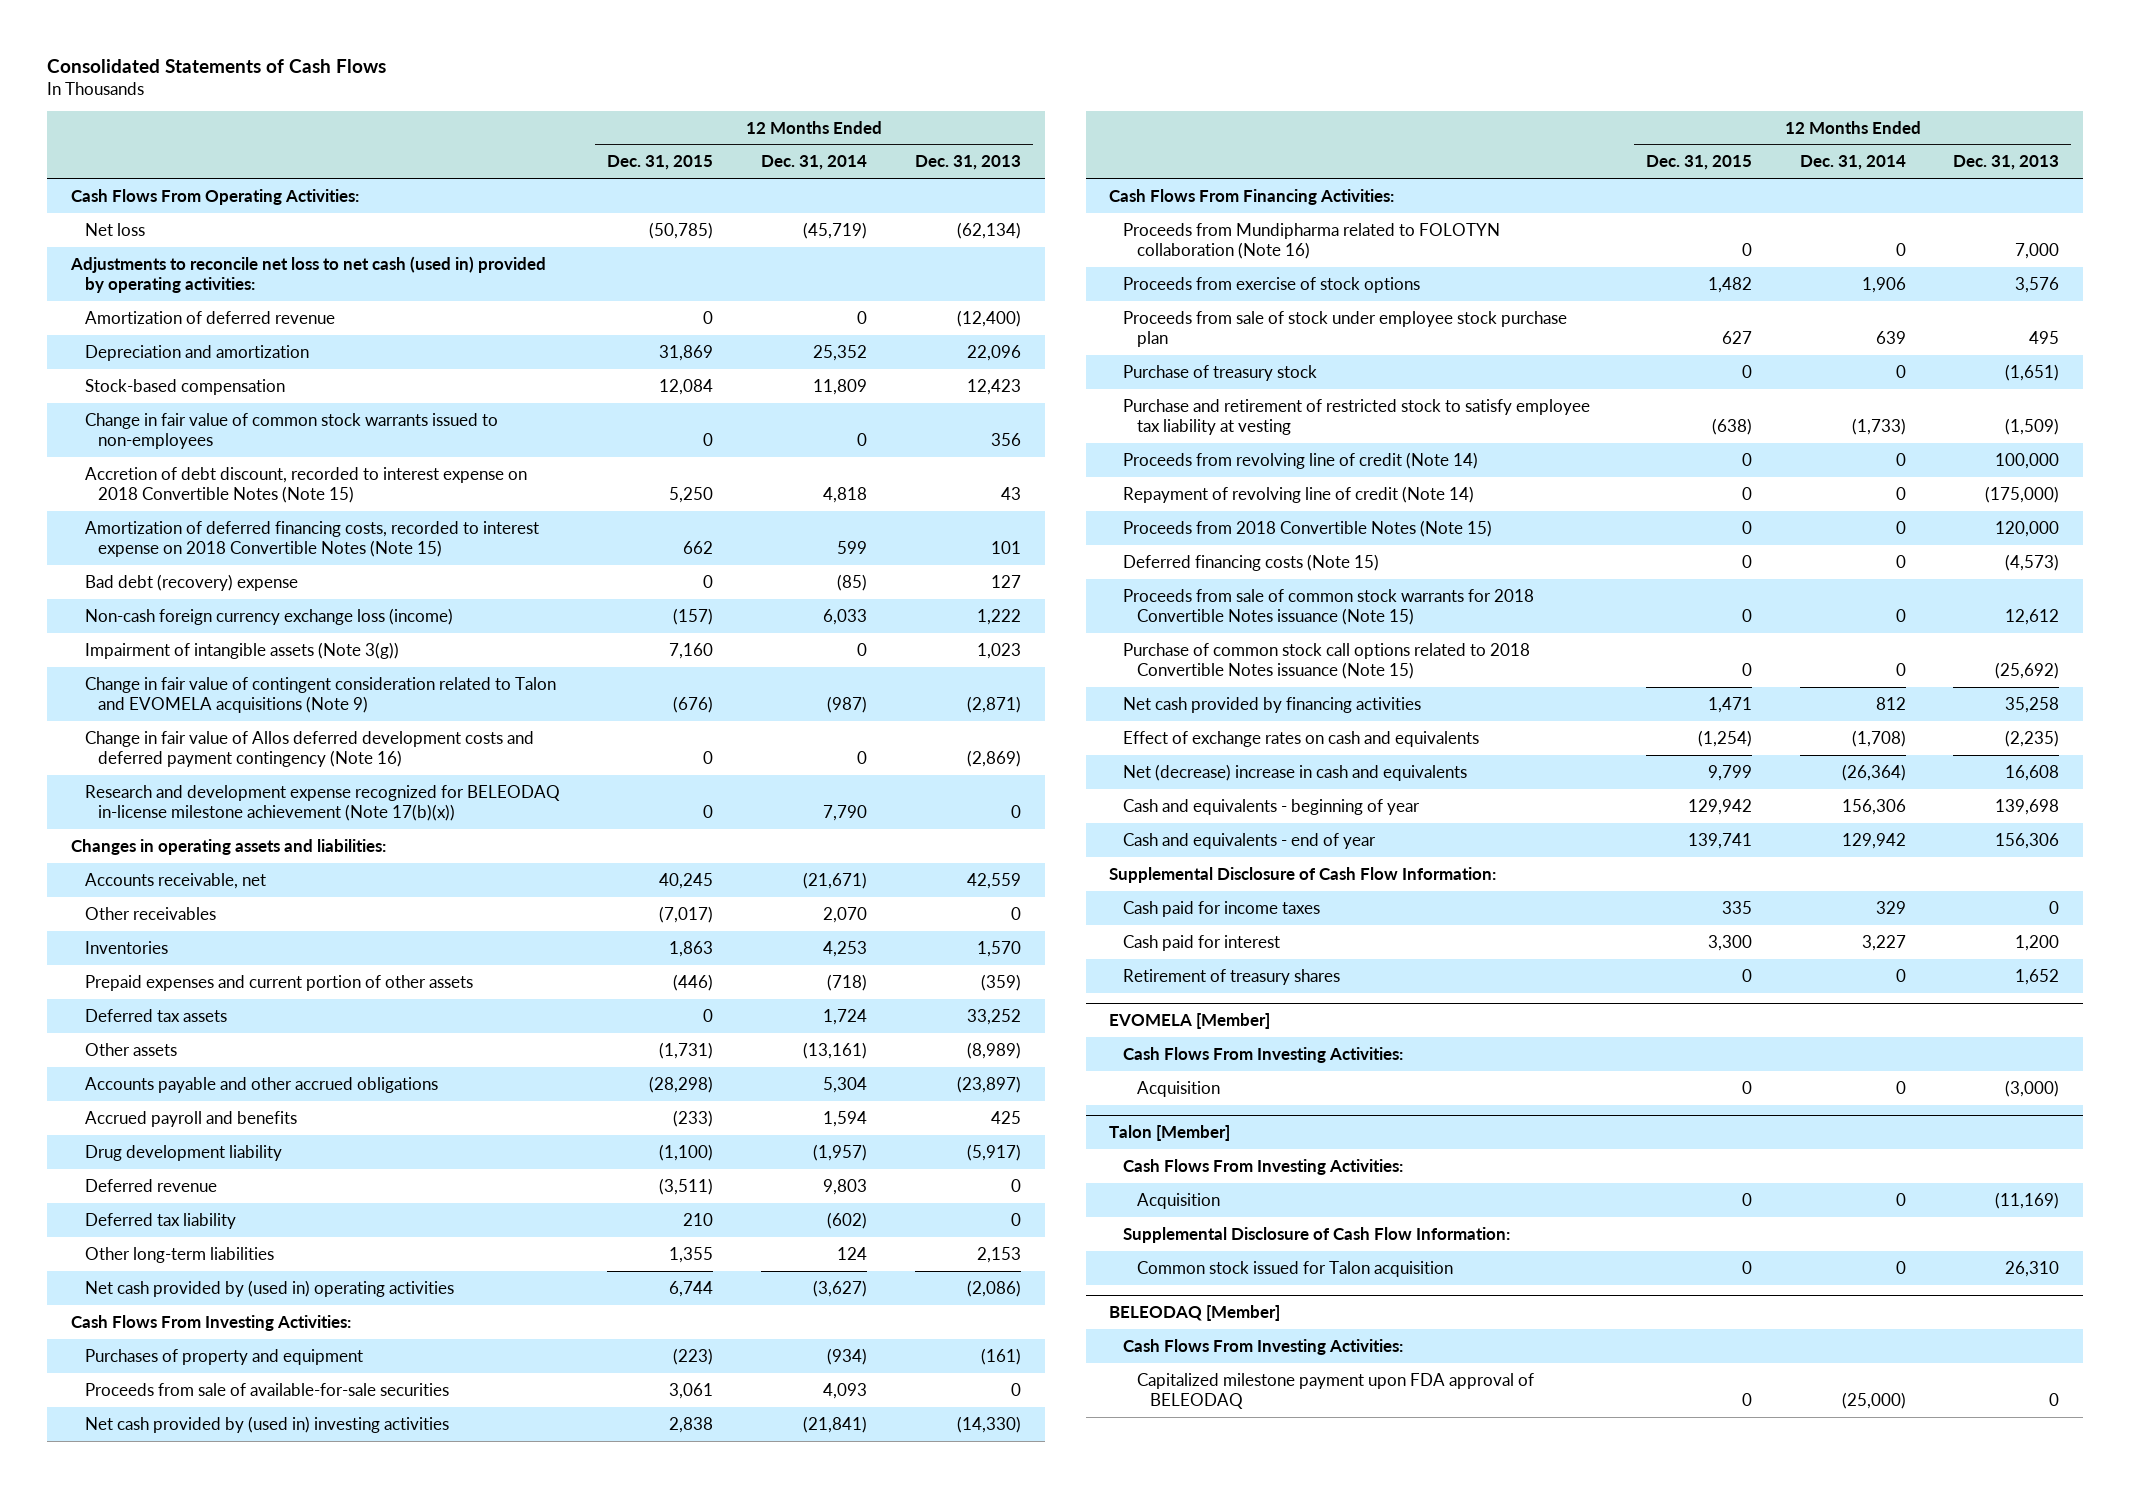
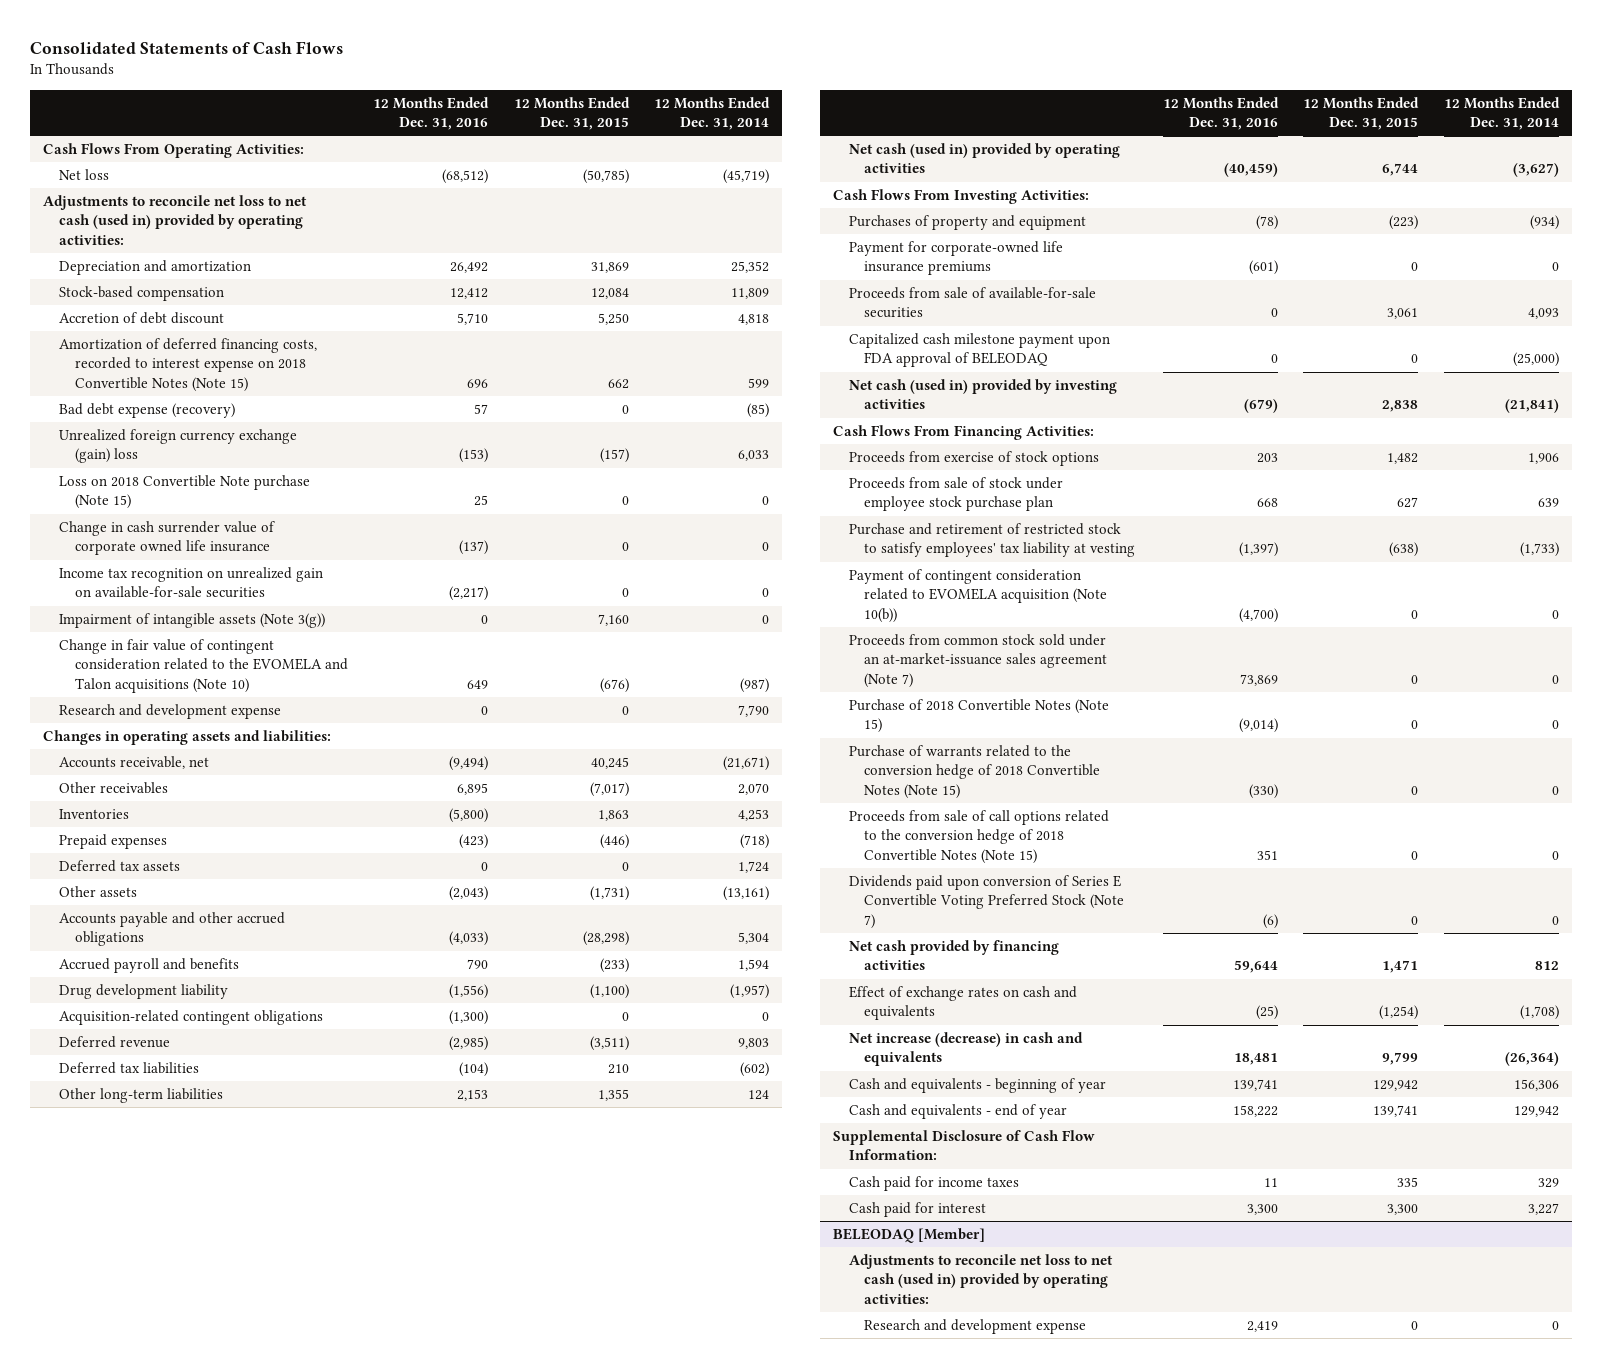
- | 12 Months Ended Dec. 31, 2015 | 12 Months Ended Dec. 31, 2014 | 12 Months Ended Dec. 31, 2013
+ | 12 Months Ended Dec. 31, 2016 | 12 Months Ended Dec. 31, 2015 | 12 Months Ended Dec. 31, 2014
- Amortization of deferred revenue | 0 | 0 | (12,400)
- Change in fair value of common stock warrants issued to non-employees | 0 | 0 | 356
- Accretion of debt discount, recorded to interest expense on 2018 Convertible Notes (Note 15) | 5,250 | 4,818 | 43
+ Accretion of debt discount | 5,710 | 5,250 | 4,818
- Bad debt (recovery) expense | 0 | (85) | 127
- Non-cash foreign currency exchange loss (income) | (157) | 6,033 | 1,222
+ Bad debt expense (recovery) | 57 | 0 | (85)
+ Unrealized foreign currency exchange (gain) loss | (153) | (157) | 6,033
+ Loss on 2018 Convertible Note purchase (Note 15) | 25 | 0 | 0
+ Change in cash surrender value of corporate owned life insurance | (137) | 0 | 0
+ Income tax recognition on unrealized gain on available-for-sale securities | (2,217) | 0 | 0
- Change in fair value of contingent consideration related to Talon and EVOMELA acquisitions (Note 9) | (676) | (987) | (2,871)
- Change in fair value of Allos deferred development costs and deferred payment contingency (Note 16) | 0 | 0 | (2,869)
- Research and development expense recognized for BELEODAQ in-license milestone achievement (Note 17(b)(x)) | 0 | 7,790 | 0
+ Change in fair value of contingent consideration related to the EVOMELA and Talon acquisitions (Note 10) | 649 | (676) | (987)
+ Research and development expense | 0 | 0 | 7,790
- Prepaid expenses and current portion of other assets | (446) | (718) | (359)
+ Prepaid expenses | (423) | (446) | (718)
+ Acquisition-related contingent obligations | (1,300) | 0 | 0
- Deferred tax liability | 210 | (602) | 0
+ Deferred tax liabilities | (104) | 210 | (602)
- Net cash provided by (used in) operating activities | 6,744 | (3,627) | (2,086)
+ Net cash (used in) provided by operating activities | (40,459) | 6,744 | (3,627)
+ Payment for corporate-owned life insurance premiums | (601) | 0 | 0
- Net cash provided by (used in) investing activities | 2,838 | (21,841) | (14,330)
+ Capitalized cash milestone payment upon FDA approval of BELEODAQ | 0 | 0 | (25,000)
+ Net cash (used in) provided by investing activities | (679) | 2,838 | (21,841)
- Proceeds from Mundipharma related to FOLOTYN collaboration (Note 16) | 0 | 0 | 7,000
- Purchase of treasury stock | 0 | 0 | (1,651)
- Purchase and retirement of restricted stock to satisfy employee tax liability at vesting | (638) | (1,733) | (1,509)
- Proceeds from revolving line of credit (Note 14) | 0 | 0 | 100,000
- Repayment of revolving line of credit (Note 14) | 0 | 0 | (175,000)
- Proceeds from 2018 Convertible Notes (Note 15) | 0 | 0 | 120,000
- Deferred financing costs (Note 15) | 0 | 0 | (4,573)
- Proceeds from sale of common stock warrants for 2018 Convertible Notes issuance (Note 15) | 0 | 0 | 12,612
- Purchase of common stock call options related to 2018 Convertible Notes issuance (Note 15) | 0 | 0 | (25,692)
+ Purchase and retirement of restricted stock to satisfy employees' tax liability at vesting | (1,397) | (638) | (1,733)
+ Payment of contingent consideration related to EVOMELA acquisition (Note 10(b)) | (4,700) | 0 | 0
+ Proceeds from common stock sold under an at-market-issuance sales agreement (Note 7) | 73,869 | 0 | 0
+ Purchase of 2018 Convertible Notes (Note 15) | (9,014) | 0 | 0
+ Purchase of warrants related to the conversion hedge of 2018 Convertible Notes (Note 15) | (330) | 0 | 0
+ Proceeds from sale of call options related to the conversion hedge of 2018 Convertible Notes (Note 15) | 351 | 0 | 0
+ Dividends paid upon conversion of Series E Convertible Voting Preferred Stock (Note 7) | (6) | 0 | 0
- Net (decrease) increase in cash and equivalents | 9,799 | (26,364) | 16,608
+ Net increase (decrease) in cash and equivalents | 18,481 | 9,799 | (26,364)
- Retirement of treasury shares | 0 | 0 | 1,652
- EVOMELA [Member]
- Cash Flows From Investing Activities:
- Acquisition | 0 | 0 | (3,000)
- Talon [Member]
- Cash Flows From Investing Activities:
- Acquisition | 0 | 0 | (11,169)
- Supplemental Disclosure of Cash Flow Information:
- Common stock issued for Talon acquisition | 0 | 0 | 26,310
@ BELEODAQ [Member]
- Cash Flows From Investing Activities:
- Capitalized milestone payment upon FDA approval of BELEODAQ | 0 | (25,000) | 0
+ Adjustments to reconcile net loss to net cash (used in) provided by operating activities:
+ Research and development expense | 2,419 | 0 | 0

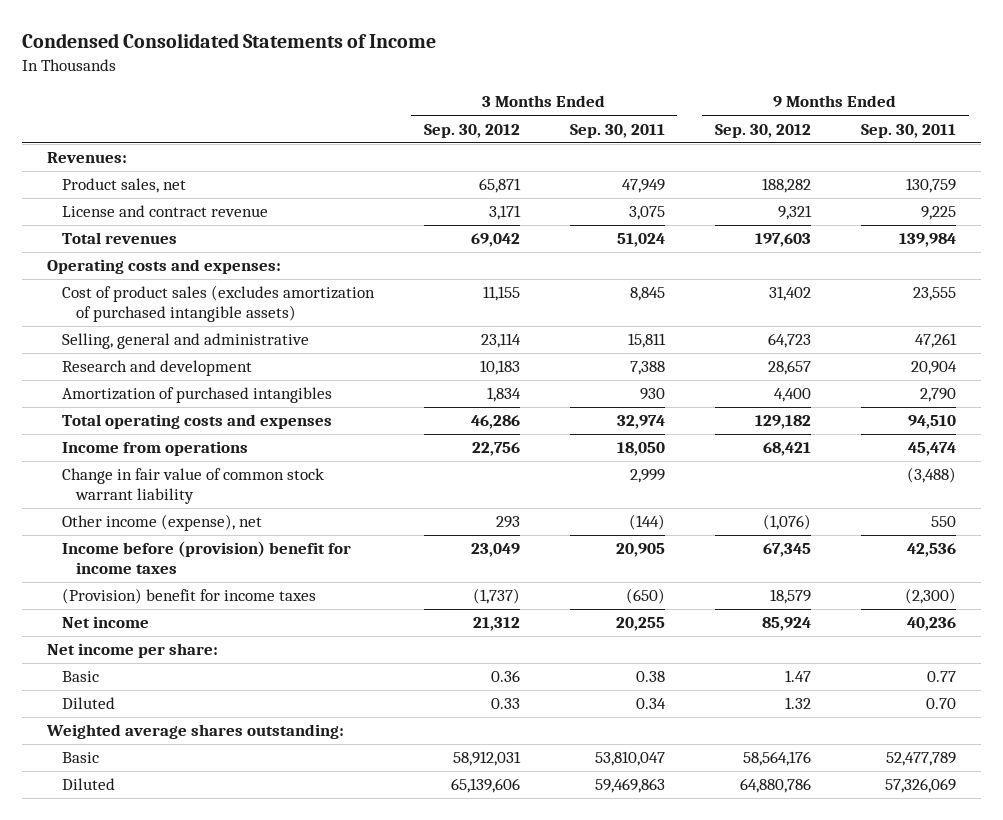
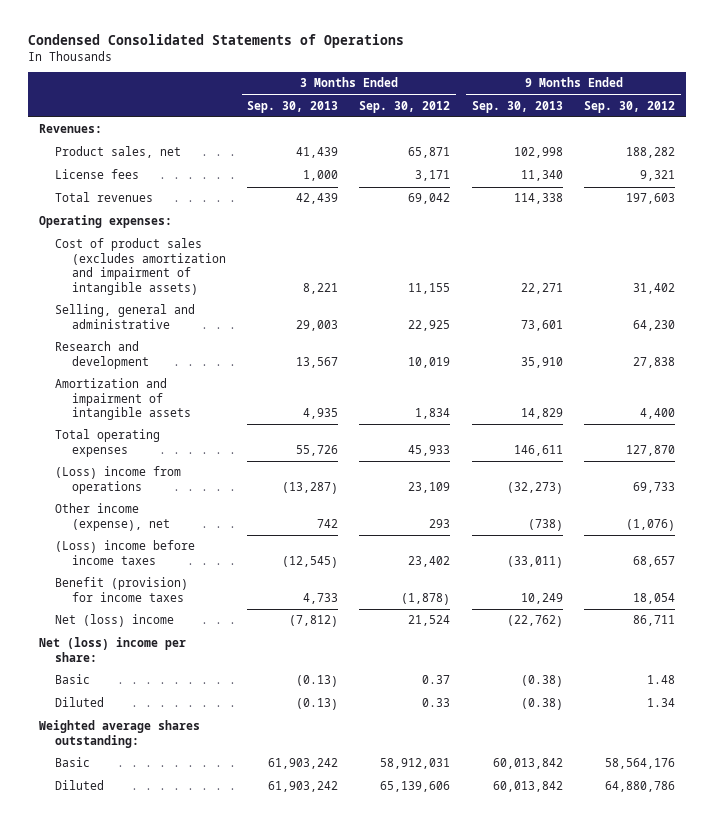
- Condensed Consolidated Statements of Income
+ Condensed Consolidated Statements of Operations
- | 3 Months Ended Sep. 30, 2012 | 3 Months Ended Sep. 30, 2011 | 9 Months Ended Sep. 30, 2012 | 9 Months Ended Sep. 30, 2011
+ | 3 Months Ended Sep. 30, 2013 | 3 Months Ended Sep. 30, 2012 | 9 Months Ended Sep. 30, 2013 | 9 Months Ended Sep. 30, 2012
- License and contract revenue | 3,171 | 3,075 | 9,321 | 9,225
+ License fees | 1,000 | 3,171 | 11,340 | 9,321
- Operating costs and expenses:
- Cost of product sales (excludes amortization of purchased intangible assets) | 11,155 | 8,845 | 31,402 | 23,555
- Selling, general and administrative | 23,114 | 15,811 | 64,723 | 47,261
- Research and development | 10,183 | 7,388 | 28,657 | 20,904
- Amortization of purchased intangibles | 1,834 | 930 | 4,400 | 2,790
- Total operating costs and expenses | 46,286 | 32,974 | 129,182 | 94,510
- Income from operations | 22,756 | 18,050 | 68,421 | 45,474
- Change in fair value of common stock warrant liability | | 2,999 | | (3,488)
+ Operating expenses:
+ Cost of product sales (excludes amortization and impairment of intangible assets) | 8,221 | 11,155 | 22,271 | 31,402
+ Selling, general and administrative | 29,003 | 22,925 | 73,601 | 64,230
+ Research and development | 13,567 | 10,019 | 35,910 | 27,838
+ Amortization and impairment of intangible assets | 4,935 | 1,834 | 14,829 | 4,400
+ Total operating expenses | 55,726 | 45,933 | 146,611 | 127,870
+ (Loss) income from operations | (13,287) | 23,109 | (32,273) | 69,733
- Income before (provision) benefit for income taxes | 23,049 | 20,905 | 67,345 | 42,536
- (Provision) benefit for income taxes | (1,737) | (650) | 18,579 | (2,300)
- Net income | 21,312 | 20,255 | 85,924 | 40,236
- Net income per share:
- Basic | 0.36 | 0.38 | 1.47 | 0.77
- Diluted | 0.33 | 0.34 | 1.32 | 0.70
+ (Loss) income before income taxes | (12,545) | 23,402 | (33,011) | 68,657
+ Benefit (provision) for income taxes | 4,733 | (1,878) | 10,249 | 18,054
+ Net (loss) income | (7,812) | 21,524 | (22,762) | 86,711
+ Net (loss) income per share:
+ Basic | (0.13) | 0.37 | (0.38) | 1.48
+ Diluted | (0.13) | 0.33 | (0.38) | 1.34

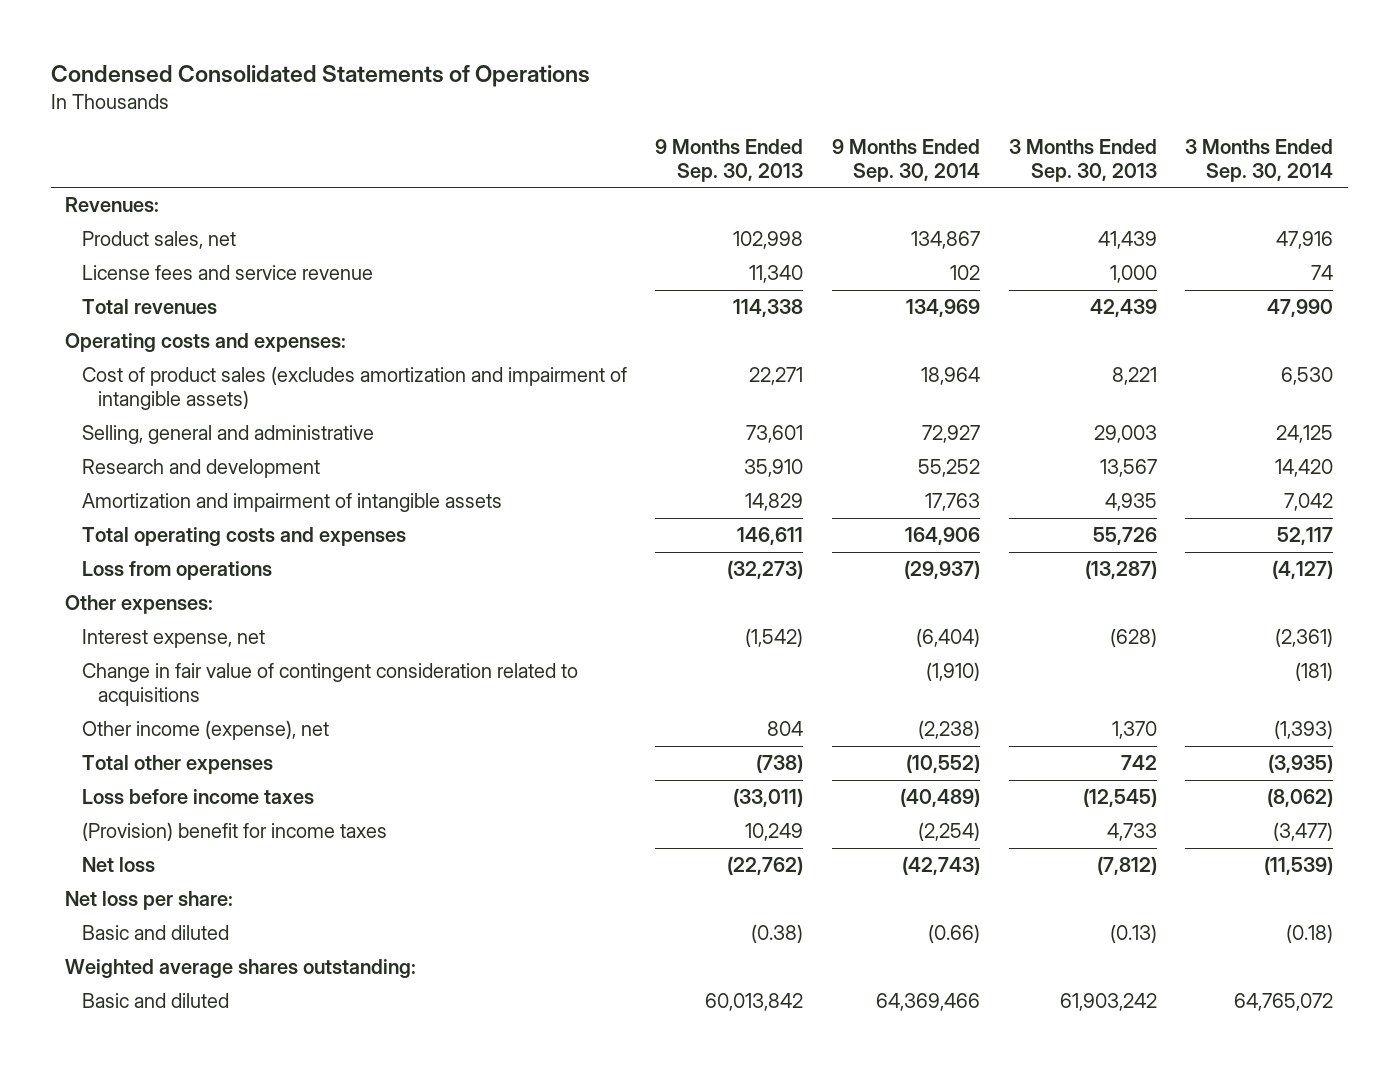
- | 3 Months Ended Sep. 30, 2013 | 3 Months Ended Sep. 30, 2012 | 9 Months Ended Sep. 30, 2013 | 9 Months Ended Sep. 30, 2012
+ | 9 Months Ended Sep. 30, 2013 | 9 Months Ended Sep. 30, 2014 | 3 Months Ended Sep. 30, 2013 | 3 Months Ended Sep. 30, 2014
- License fees | 1,000 | 3,171 | 11,340 | 9,321
+ License fees and service revenue | 11,340 | 102 | 1,000 | 74
- Operating expenses:
+ Operating costs and expenses:
- Total operating expenses | 55,726 | 45,933 | 146,611 | 127,870
- (Loss) income from operations | (13,287) | 23,109 | (32,273) | 69,733
- Other income (expense), net | 742 | 293 | (738) | (1,076)
- (Loss) income before income taxes | (12,545) | 23,402 | (33,011) | 68,657
- Benefit (provision) for income taxes | 4,733 | (1,878) | 10,249 | 18,054
- Net (loss) income | (7,812) | 21,524 | (22,762) | 86,711
- Net (loss) income per share:
- Basic | (0.13) | 0.37 | (0.38) | 1.48
- Diluted | (0.13) | 0.33 | (0.38) | 1.34
+ Total operating costs and expenses | 146,611 | 164,906 | 55,726 | 52,117
+ Loss from operations | (32,273) | (29,937) | (13,287) | (4,127)
+ Other expenses:
+ Interest expense, net | (1,542) | (6,404) | (628) | (2,361)
+ Change in fair value of contingent consideration related to acquisitions | | (1,910) | | (181)
+ Other income (expense), net | 804 | (2,238) | 1,370 | (1,393)
+ Total other expenses | (738) | (10,552) | 742 | (3,935)
+ Loss before income taxes | (33,011) | (40,489) | (12,545) | (8,062)
+ (Provision) benefit for income taxes | 10,249 | (2,254) | 4,733 | (3,477)
+ Net loss | (22,762) | (42,743) | (7,812) | (11,539)
+ Net loss per share:
+ Basic and diluted | (0.38) | (0.66) | (0.13) | (0.18)
- Basic | 61,903,242 | 58,912,031 | 60,013,842 | 58,564,176
- Diluted | 61,903,242 | 65,139,606 | 60,013,842 | 64,880,786
+ Basic and diluted | 60,013,842 | 64,369,466 | 61,903,242 | 64,765,072

